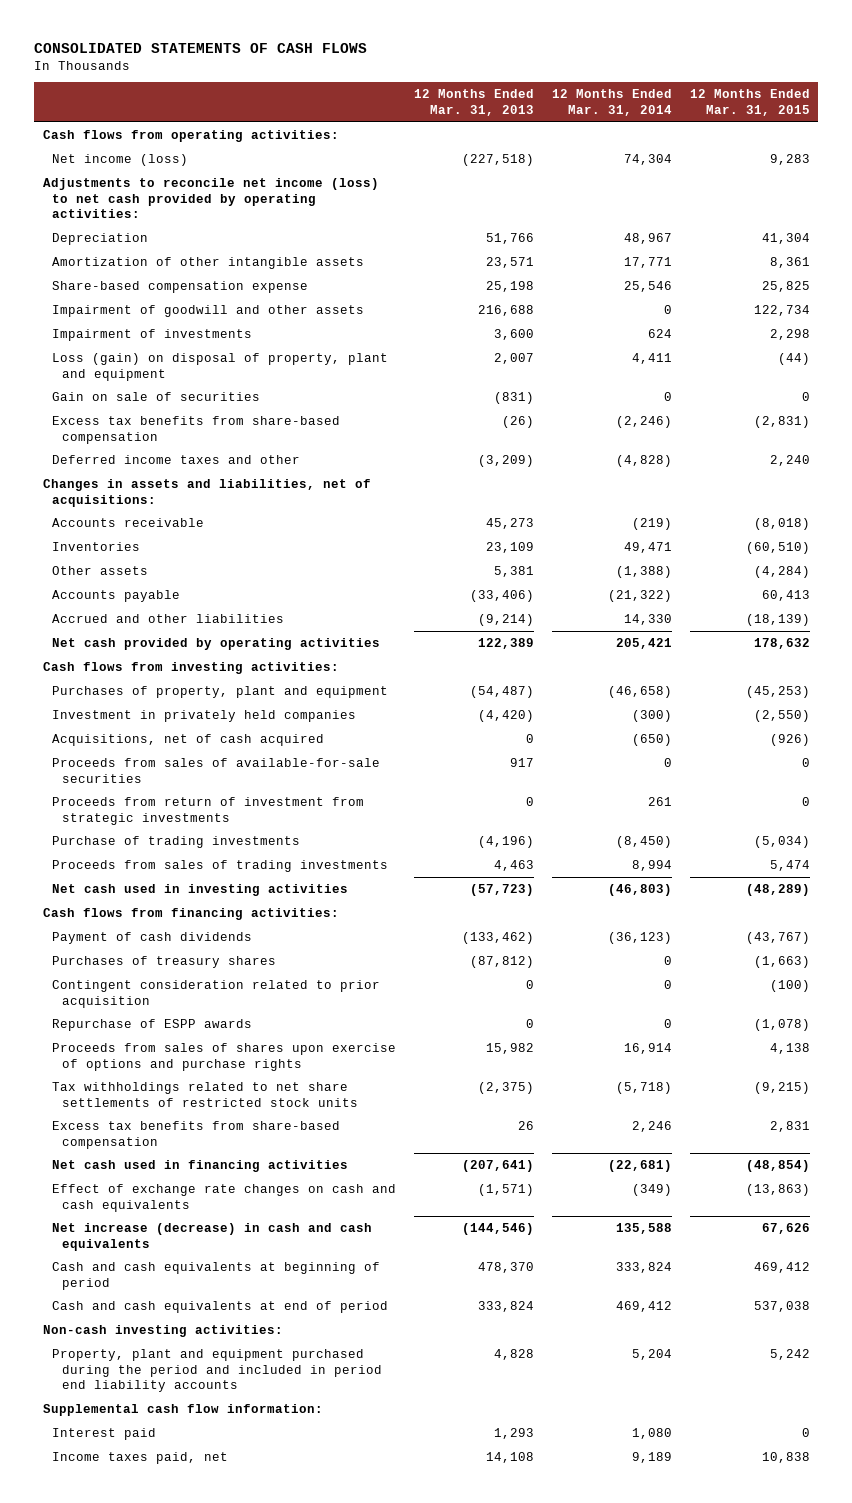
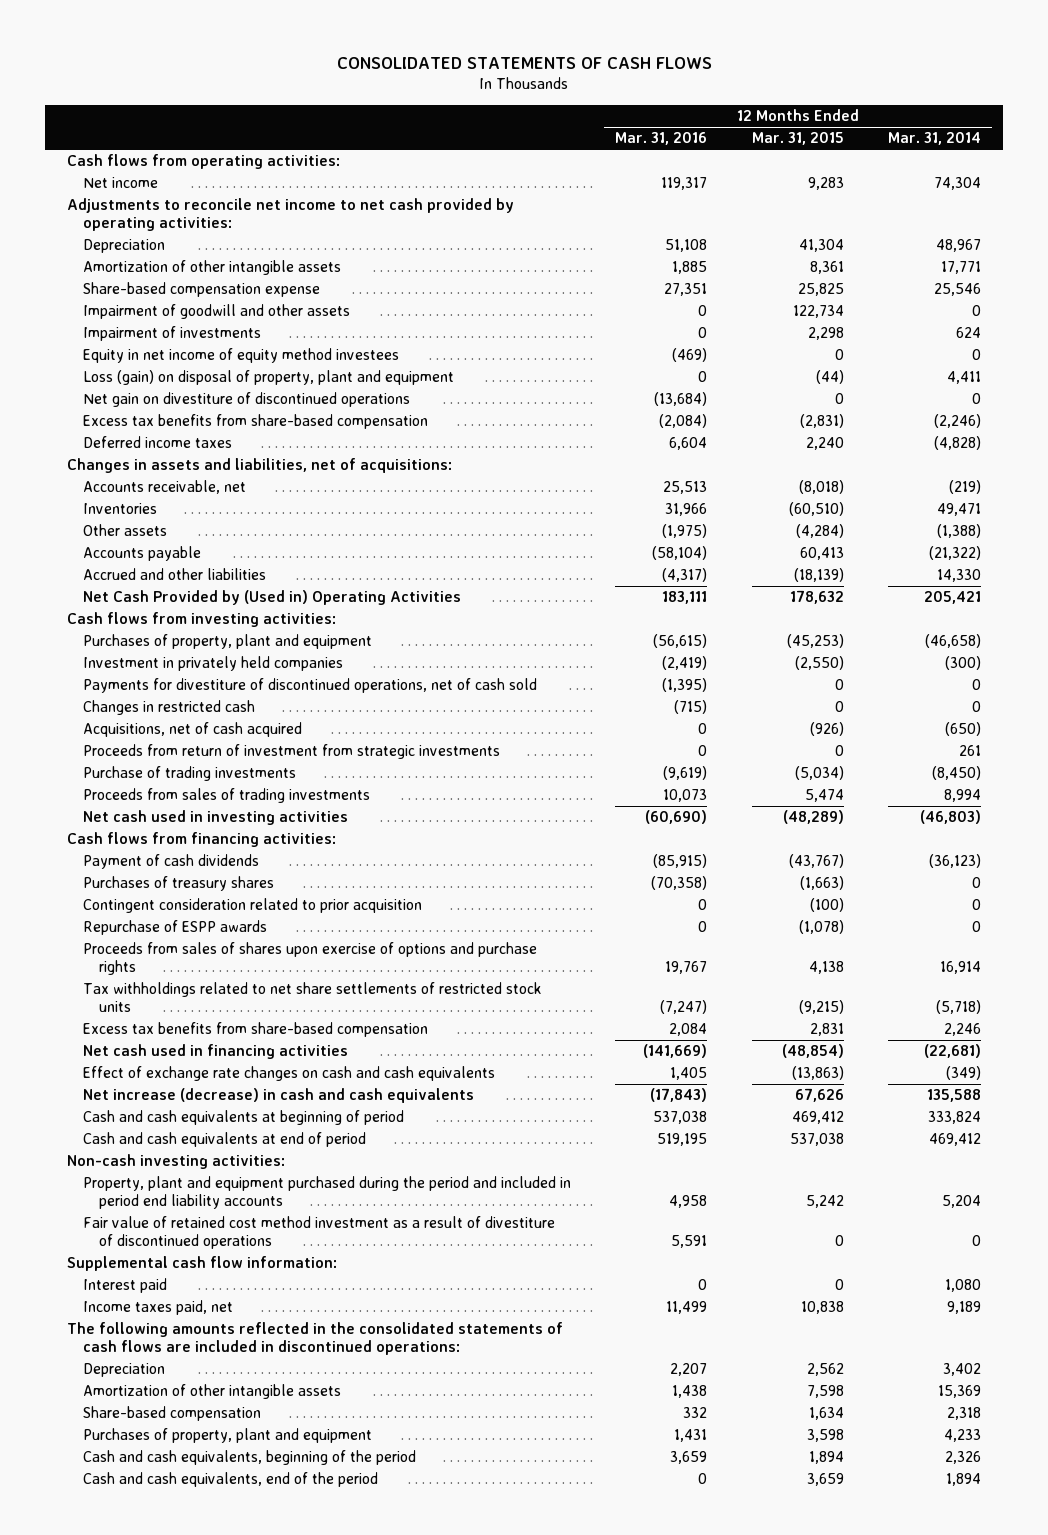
- | 12 Months Ended Mar. 31, 2013 | 12 Months Ended Mar. 31, 2014 | 12 Months Ended Mar. 31, 2015
+ | 12 Months Ended Mar. 31, 2016 | 12 Months Ended Mar. 31, 2015 | 12 Months Ended Mar. 31, 2014
- Net income (loss) | (227,518) | 74,304 | 9,283
- Adjustments to reconcile net income (loss) to net cash provided by operating activities:
+ Net income | 119,317 | 9,283 | 74,304
+ Adjustments to reconcile net income to net cash provided by operating activities:
+ Equity in net income of equity method investees | (469) | 0 | 0
- Gain on sale of securities | (831) | 0 | 0
+ Net gain on divestiture of discontinued operations | (13,684) | 0 | 0
- Deferred income taxes and other | (3,209) | (4,828) | 2,240
+ Deferred income taxes | 6,604 | 2,240 | (4,828)
- Accounts receivable | 45,273 | (219) | (8,018)
+ Accounts receivable, net | 25,513 | (8,018) | (219)
- Net cash provided by operating activities | 122,389 | 205,421 | 178,632
+ Net Cash Provided by (Used in) Operating Activities | 183,111 | 178,632 | 205,421
+ Payments for divestiture of discontinued operations, net of cash sold | (1,395) | 0 | 0
+ Changes in restricted cash | (715) | 0 | 0
- Proceeds from sales of available-for-sale securities | 917 | 0 | 0
+ Fair value of retained cost method investment as a result of divestiture of discontinued operations | 5,591 | 0 | 0
+ The following amounts reflected in the consolidated statements of cash flows are included in discontinued operations:
+ Depreciation | 2,207 | 2,562 | 3,402
+ Amortization of other intangible assets | 1,438 | 7,598 | 15,369
+ Share-based compensation | 332 | 1,634 | 2,318
+ Purchases of property, plant and equipment | 1,431 | 3,598 | 4,233
+ Cash and cash equivalents, beginning of the period | 3,659 | 1,894 | 2,326
+ Cash and cash equivalents, end of the period | 0 | 3,659 | 1,894

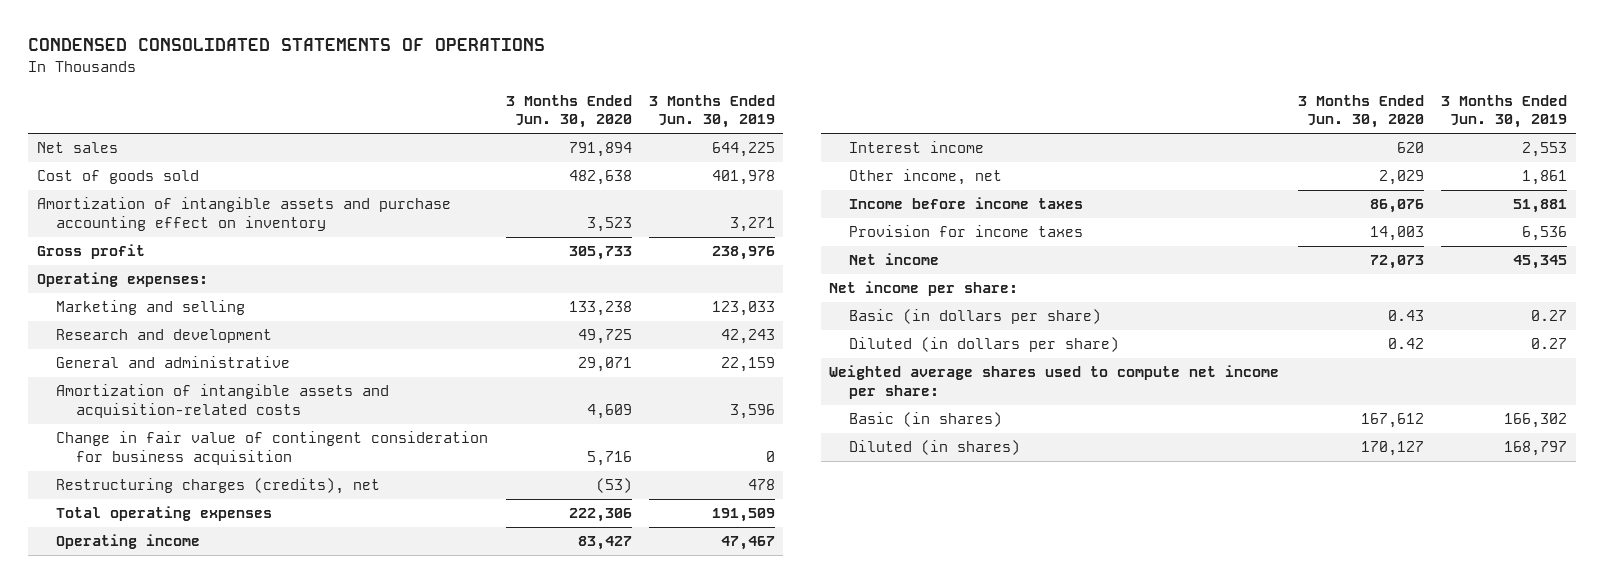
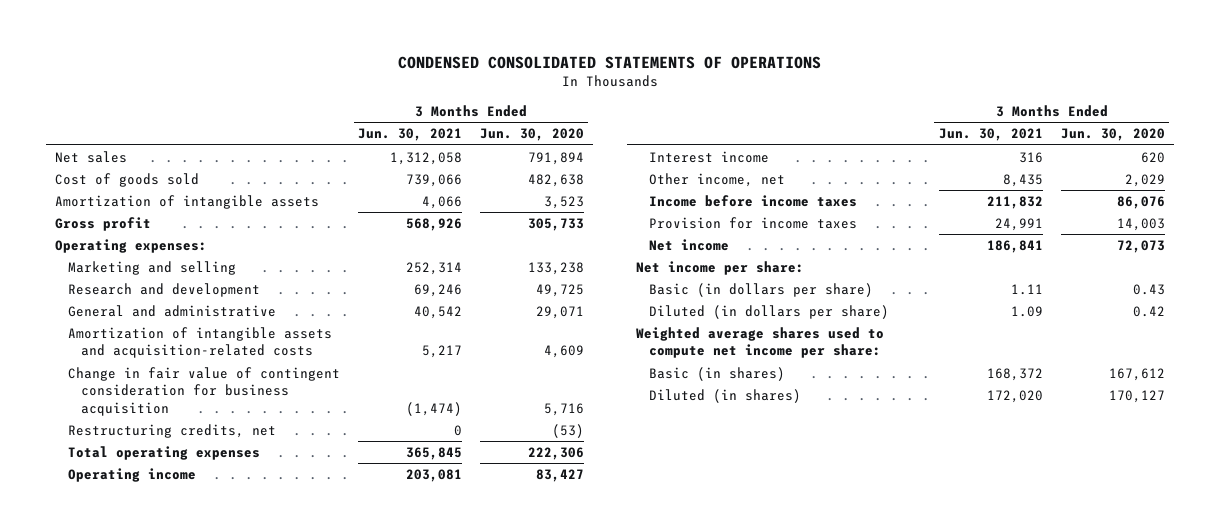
- | 3 Months Ended Jun. 30, 2020 | 3 Months Ended Jun. 30, 2019
+ | 3 Months Ended Jun. 30, 2021 | 3 Months Ended Jun. 30, 2020
- Amortization of intangible assets and purchase accounting effect on inventory | 3,523 | 3,271
+ Amortization of intangible assets | 4,066 | 3,523
- Restructuring charges (credits), net | (53) | 478
+ Restructuring credits, net | 0 | (53)

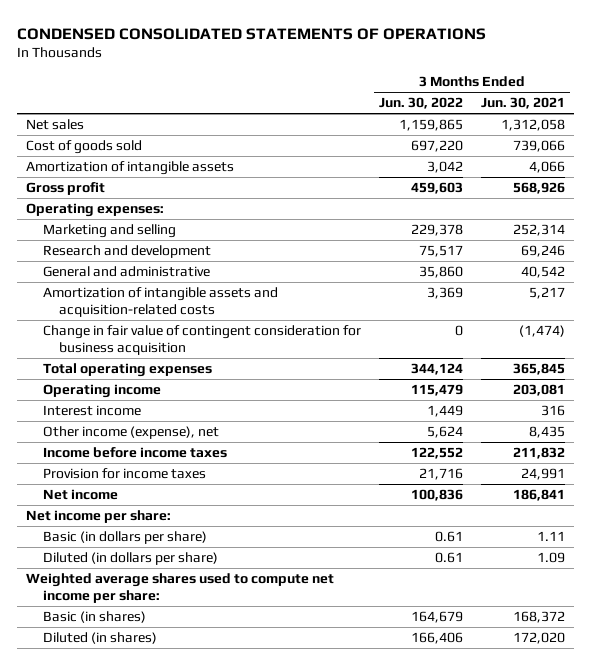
- | 3 Months Ended Jun. 30, 2021 | 3 Months Ended Jun. 30, 2020
+ | 3 Months Ended Jun. 30, 2022 | 3 Months Ended Jun. 30, 2021
- Restructuring credits, net | 0 | (53)
- Other income, net | 8,435 | 2,029
+ Other income (expense), net | 5,624 | 8,435

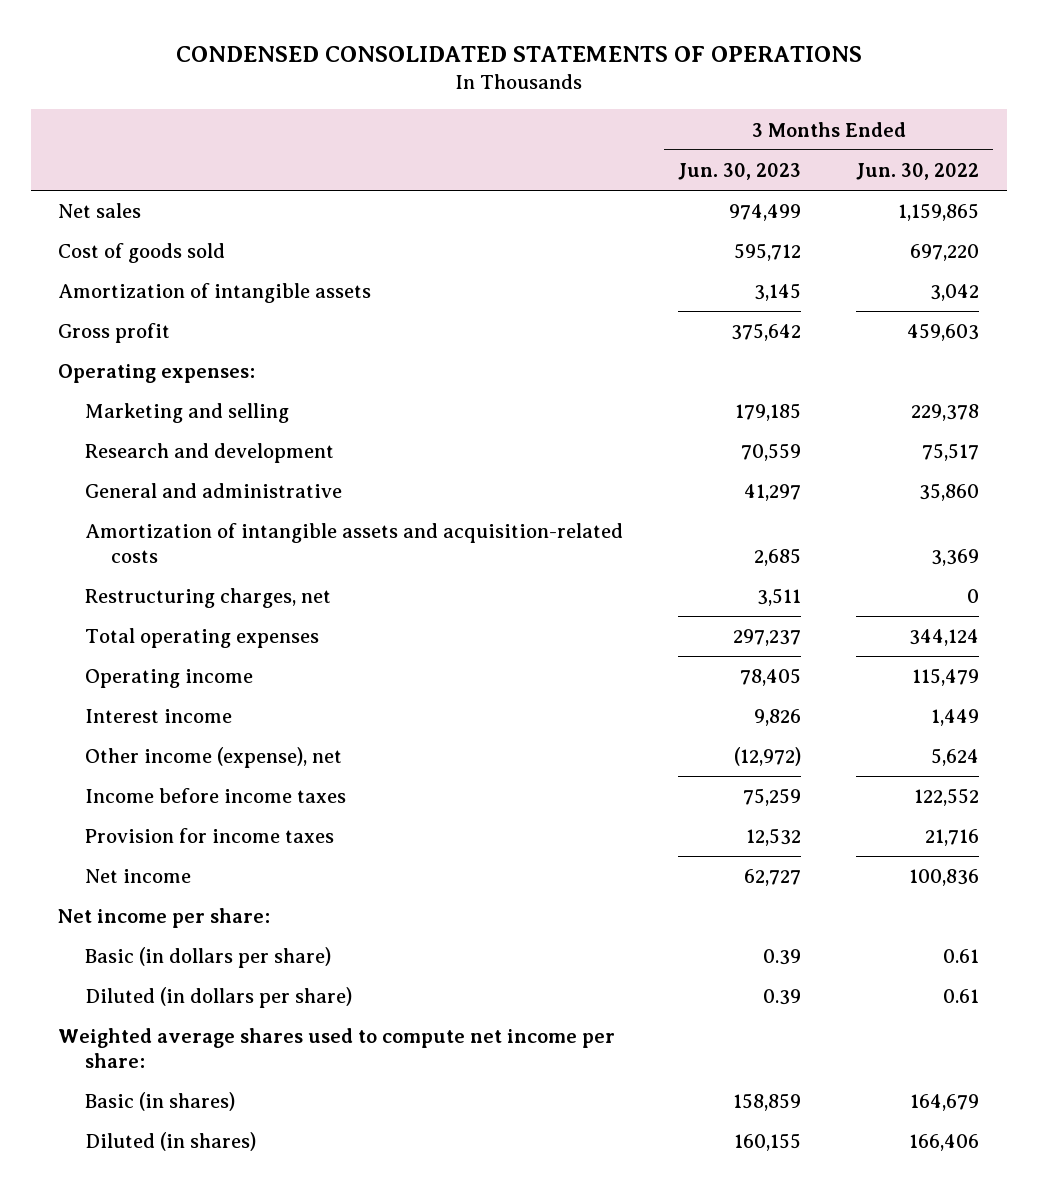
- | 3 Months Ended Jun. 30, 2022 | 3 Months Ended Jun. 30, 2021
+ | 3 Months Ended Jun. 30, 2023 | 3 Months Ended Jun. 30, 2022
- Change in fair value of contingent consideration for business acquisition | 0 | (1,474)
+ Restructuring charges, net | 3,511 | 0

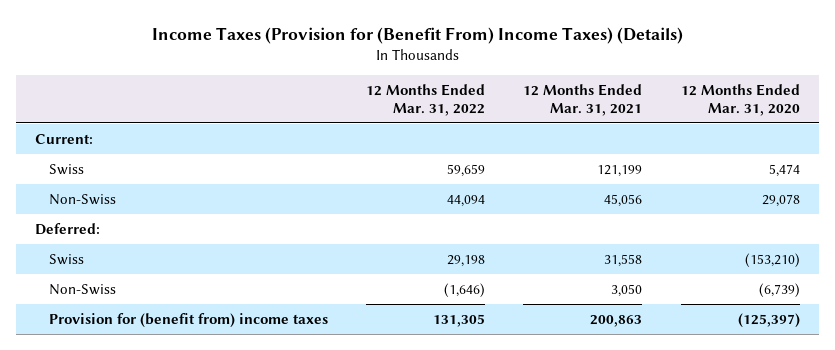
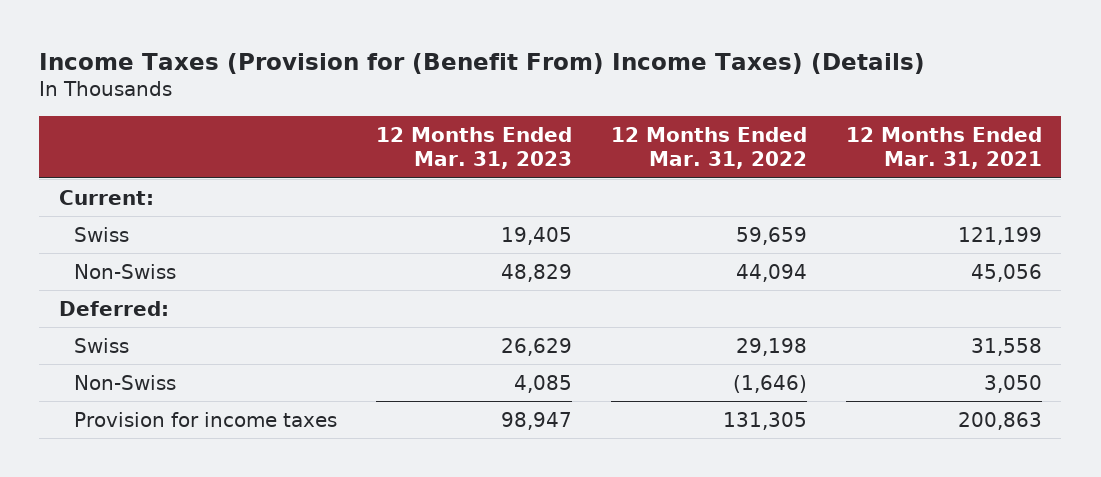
- | 12 Months Ended Mar. 31, 2022 | 12 Months Ended Mar. 31, 2021 | 12 Months Ended Mar. 31, 2020
+ | 12 Months Ended Mar. 31, 2023 | 12 Months Ended Mar. 31, 2022 | 12 Months Ended Mar. 31, 2021
- Provision for (benefit from) income taxes | 131,305 | 200,863 | (125,397)
+ Provision for income taxes | 98,947 | 131,305 | 200,863

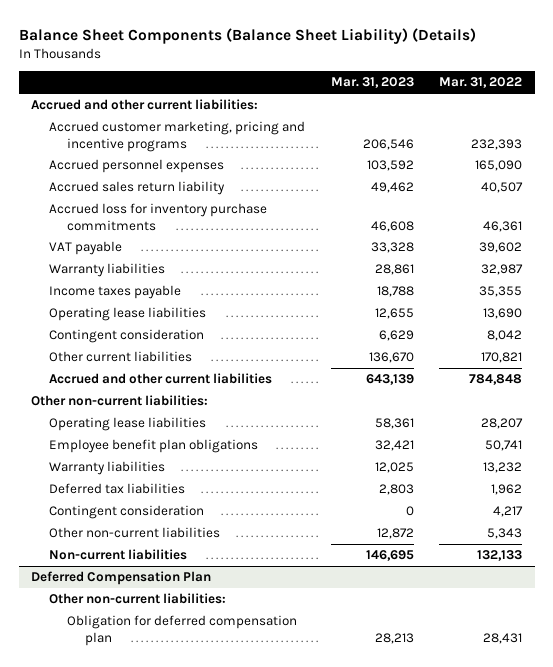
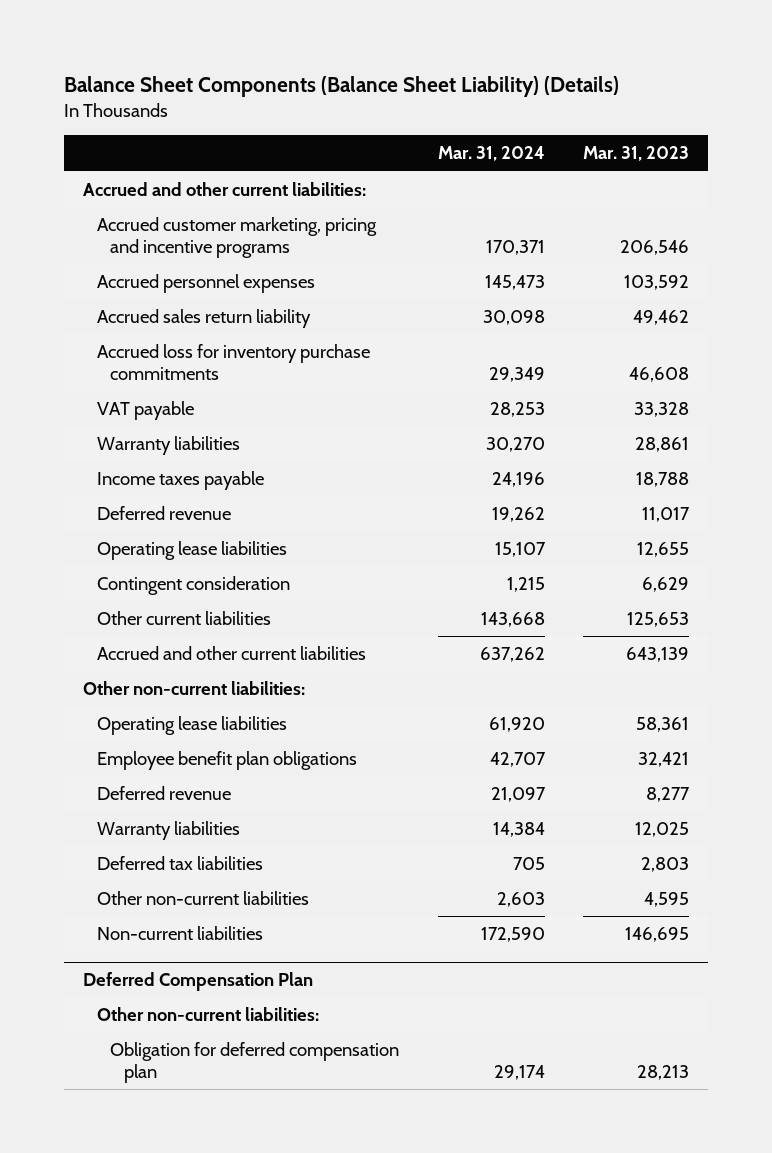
- | Mar. 31, 2023 | Mar. 31, 2022
+ | Mar. 31, 2024 | Mar. 31, 2023
+ Deferred revenue | 19,262 | 11,017
- Other current liabilities | 136,670 | 170,821
+ Other current liabilities | 143,668 | 125,653
+ Deferred revenue | 21,097 | 8,277
- Contingent consideration | 0 | 4,217
- Other non-current liabilities | 12,872 | 5,343
+ Other non-current liabilities | 2,603 | 4,595

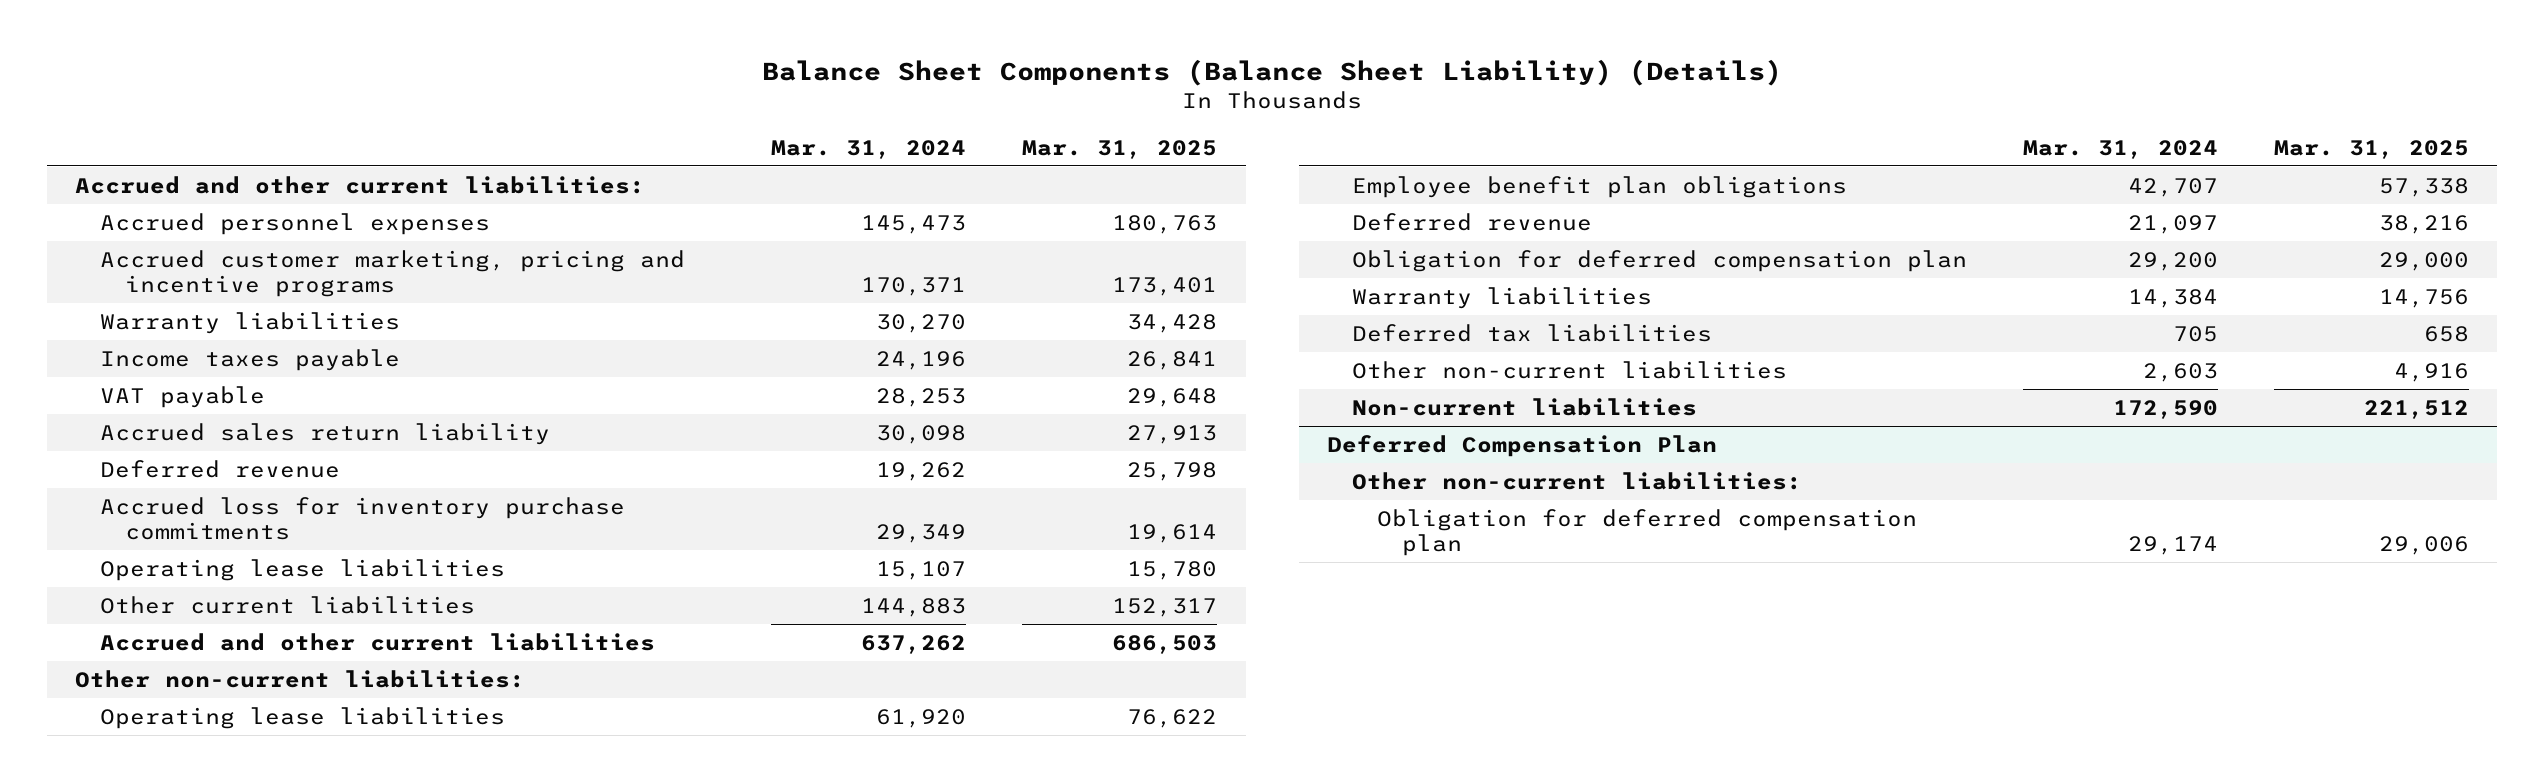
- | Mar. 31, 2024 | Mar. 31, 2023
+ | Mar. 31, 2024 | Mar. 31, 2025
moved down: Accrued customer marketing, pricing and incentive programs | 170,371 | 173,401
moved down: VAT payable | 28,253 | 29,648
moved down: Accrued sales return liability | 30,098 | 27,913
moved down: Accrued loss for inventory purchase commitments | 29,349 | 19,614
- Contingent consideration | 1,215 | 6,629
- Other current liabilities | 143,668 | 125,653
+ Other current liabilities | 144,883 | 152,317
+ Obligation for deferred compensation plan | 29,200 | 29,000

